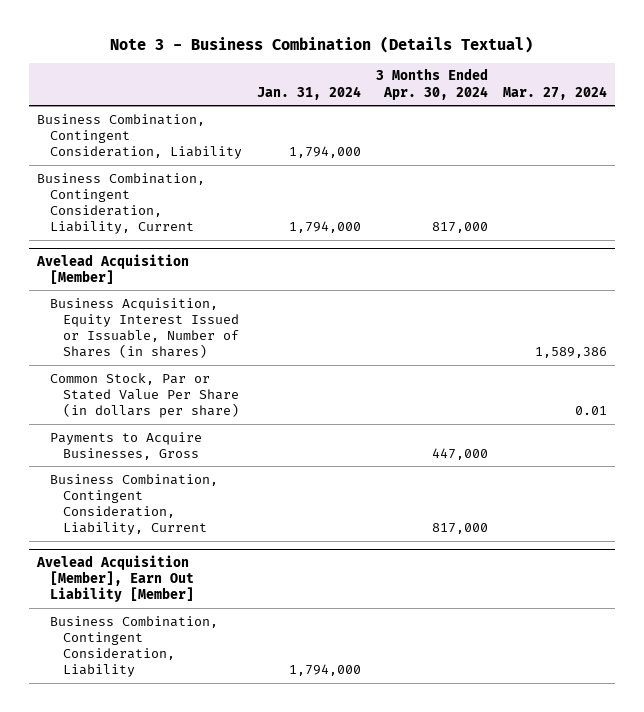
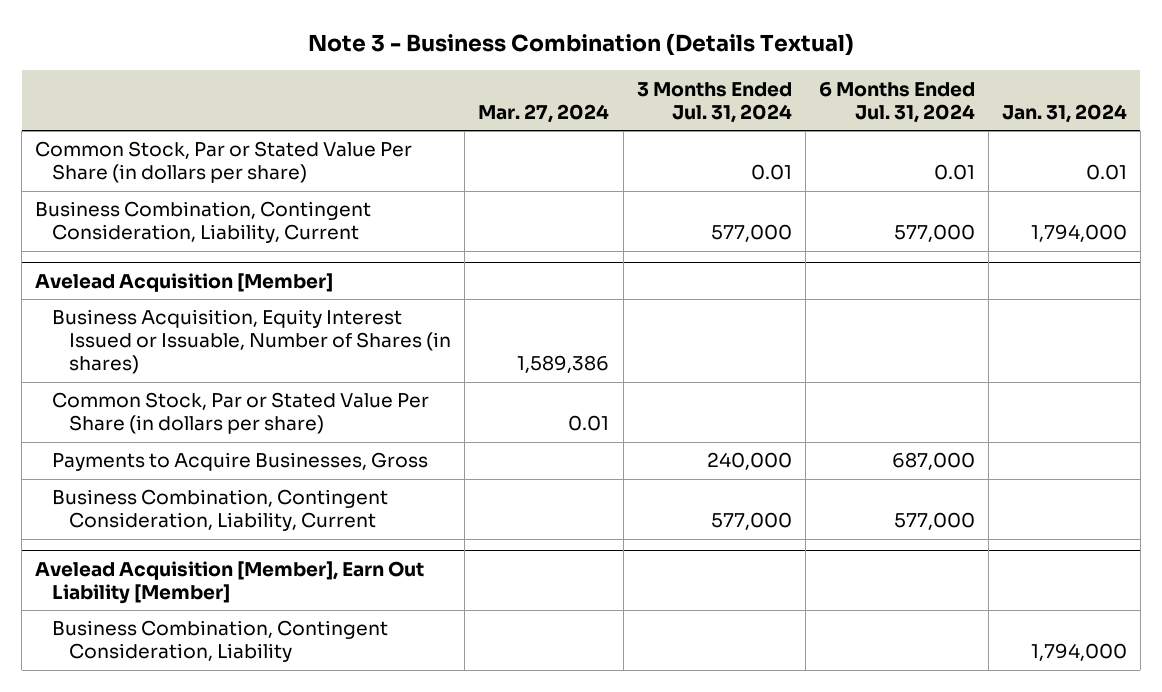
- | Jan. 31, 2024 | 3 Months Ended Apr. 30, 2024 | Mar. 27, 2024
+ | Mar. 27, 2024 | 3 Months Ended Jul. 31, 2024 | 6 Months Ended Jul. 31, 2024 | Jan. 31, 2024
- Business Combination, Contingent Consideration, Liability | 1,794,000 | |
+ Common Stock, Par or Stated Value Per Share (in dollars per share) | | 0.01 | 0.01 | 0.01

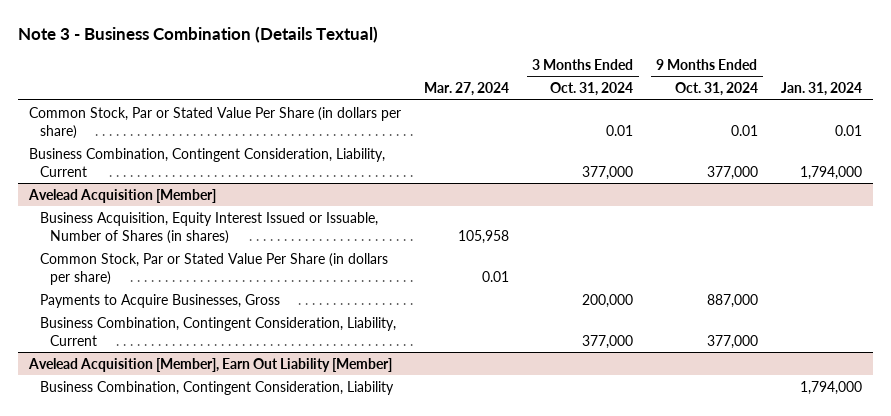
- | Mar. 27, 2024 | 3 Months Ended Jul. 31, 2024 | 6 Months Ended Jul. 31, 2024 | Jan. 31, 2024
+ | Mar. 27, 2024 | 3 Months Ended Oct. 31, 2024 | 9 Months Ended Oct. 31, 2024 | Jan. 31, 2024
@ Avelead Acquisition [Member]
- Business Acquisition, Equity Interest Issued or Issuable, Number of Shares (in shares) | 1,589,386 | | |
+ Business Acquisition, Equity Interest Issued or Issuable, Number of Shares (in shares) | 105,958 | | |

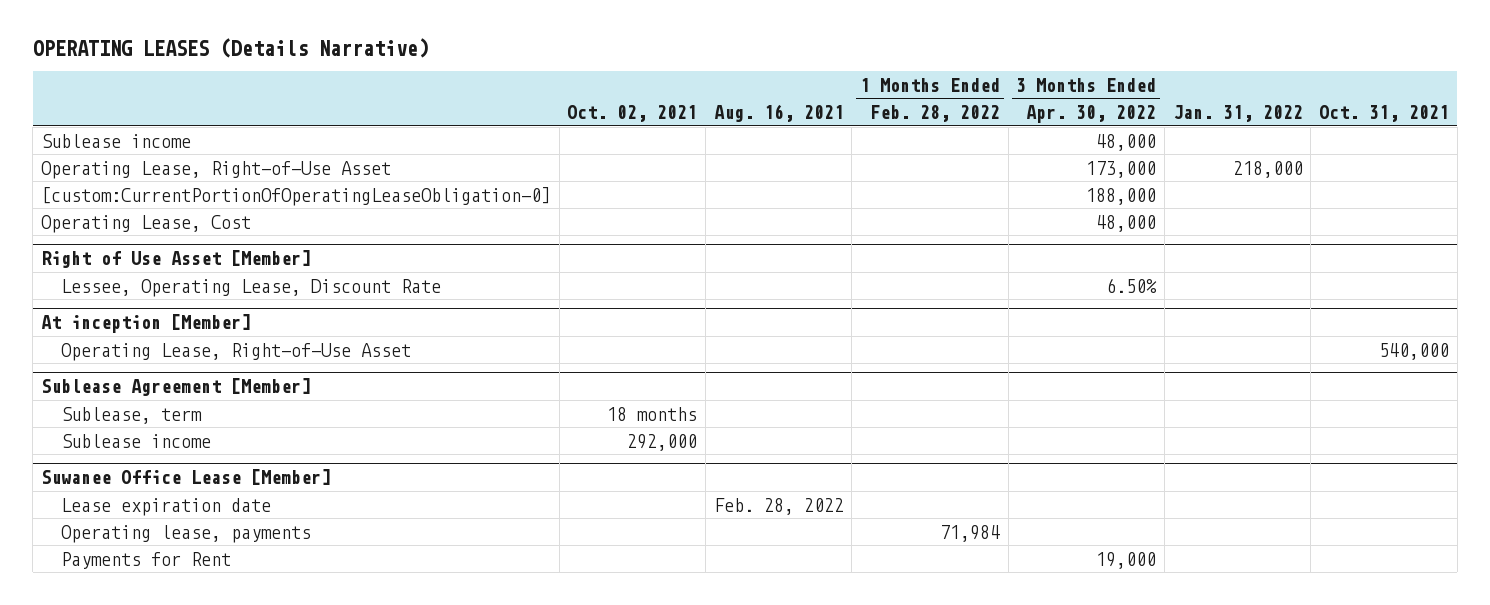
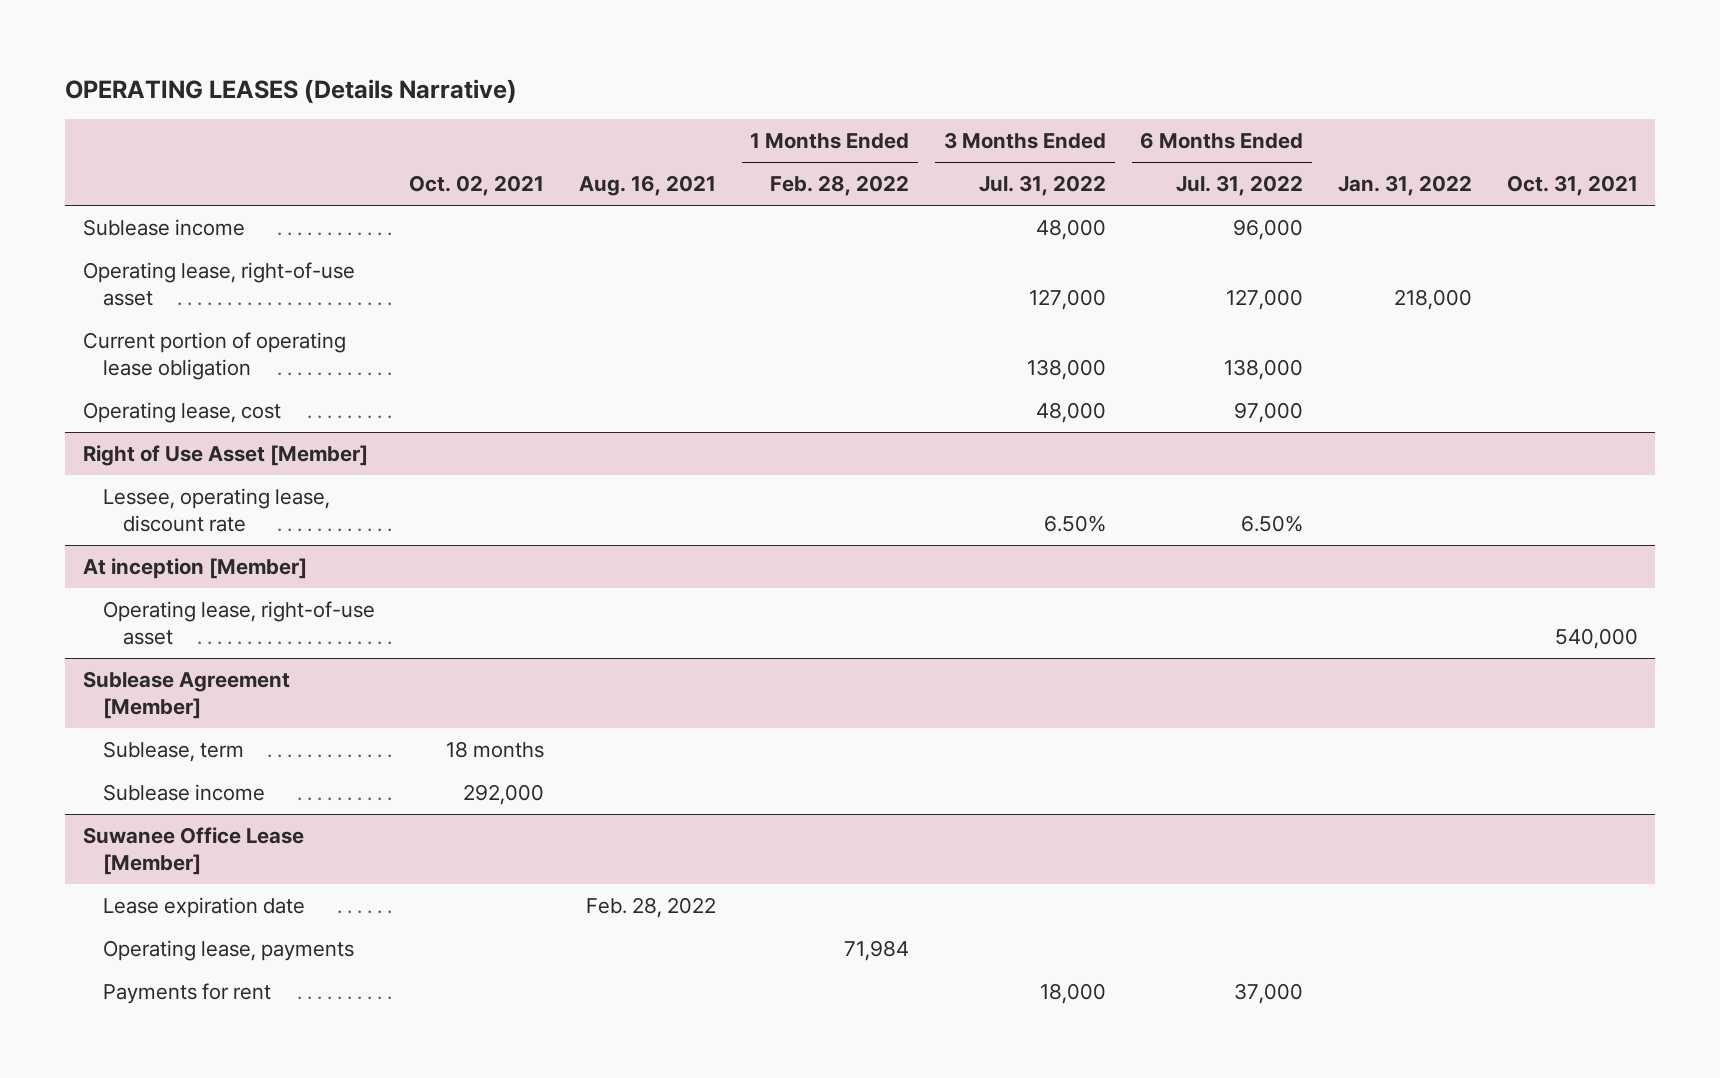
- | Oct. 02, 2021 | Aug. 16, 2021 | 1 Months Ended Feb. 28, 2022 | 3 Months Ended Apr. 30, 2022 | Jan. 31, 2022 | Oct. 31, 2021
+ | Oct. 02, 2021 | Aug. 16, 2021 | 1 Months Ended Feb. 28, 2022 | 3 Months Ended Jul. 31, 2022 | 6 Months Ended Jul. 31, 2022 | Jan. 31, 2022 | Oct. 31, 2021
- Operating Lease, Right-of-Use Asset | | | | 173,000 | 218,000 |
- [custom:CurrentPortionOfOperatingLeaseObligation-0] | | | | 188,000 | |
- Operating Lease, Cost | | | | 48,000 | |
+ Operating lease, right-of-use asset | | | | 127,000 | 127,000 | 218,000 |
+ Current portion of operating lease obligation | | | | 138,000 | 138,000 | |
+ Operating lease, cost | | | | 48,000 | 97,000 | |
@ Right of Use Asset [Member]
- Lessee, Operating Lease, Discount Rate | | | | 6.50% | |
+ Lessee, operating lease, discount rate | | | | 6.50% | 6.50% | |
@ At inception [Member]
- Operating Lease, Right-of-Use Asset | | | | | | 540,000
+ Operating lease, right-of-use asset | | | | | | | 540,000
@ Suwanee Office Lease [Member]
- Payments for Rent | | | | 19,000 | |
+ Payments for rent | | | | 18,000 | 37,000 | |

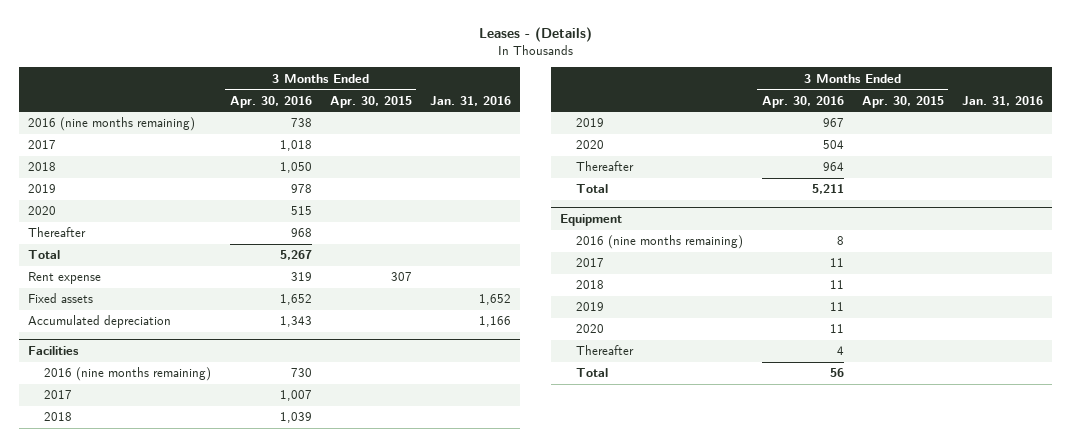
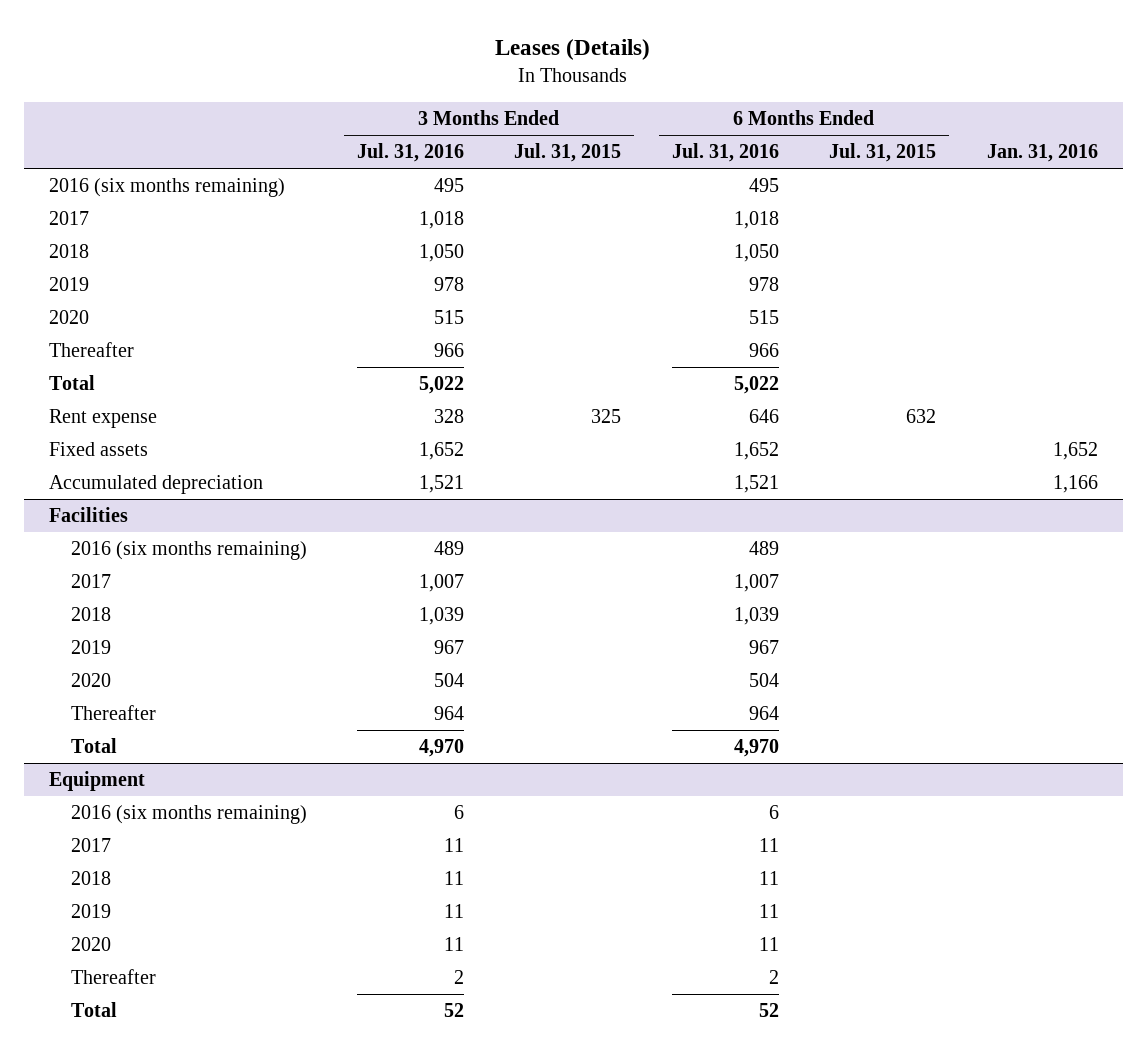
- Leases - (Details)
+ Leases (Details)
- | 3 Months Ended Apr. 30, 2016 | 3 Months Ended Apr. 30, 2015 | Jan. 31, 2016
+ | 3 Months Ended Jul. 31, 2016 | 3 Months Ended Jul. 31, 2015 | 6 Months Ended Jul. 31, 2016 | 6 Months Ended Jul. 31, 2015 | Jan. 31, 2016
- 2016 (nine months remaining) | 738 | |
+ 2016 (six months remaining) | 495 | | 495 | |
@ Facilities
- 2016 (nine months remaining) | 730 | |
+ 2016 (six months remaining) | 489 | | 489 | |
@ Equipment
- 2016 (nine months remaining) | 8 | |
+ 2016 (six months remaining) | 6 | | 6 | |

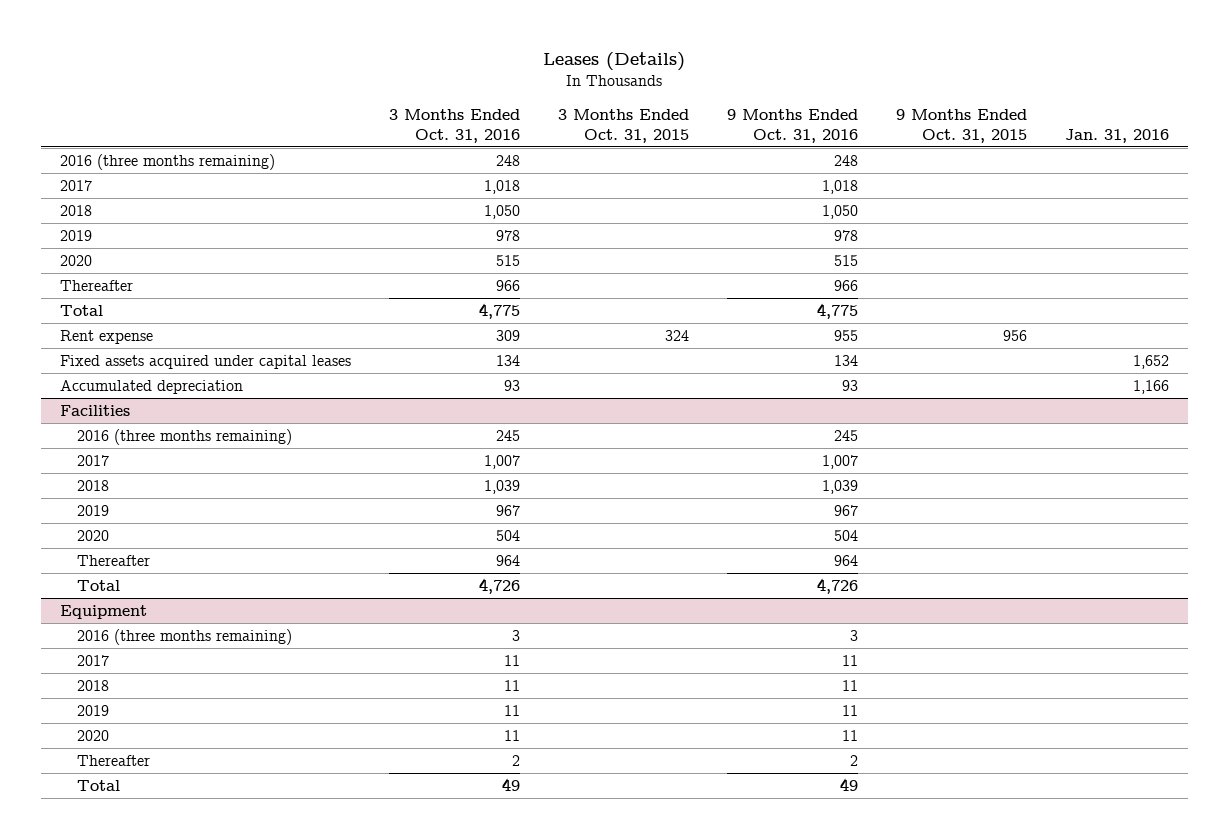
- | 3 Months Ended Jul. 31, 2016 | 3 Months Ended Jul. 31, 2015 | 6 Months Ended Jul. 31, 2016 | 6 Months Ended Jul. 31, 2015 | Jan. 31, 2016
+ | 3 Months Ended Oct. 31, 2016 | 3 Months Ended Oct. 31, 2015 | 9 Months Ended Oct. 31, 2016 | 9 Months Ended Oct. 31, 2015 | Jan. 31, 2016
- 2016 (six months remaining) | 495 | | 495 | |
+ 2016 (three months remaining) | 248 | | 248 | |
- Fixed assets | 1,652 | | 1,652 | | 1,652
+ Fixed assets acquired under capital leases | 134 | | 134 | | 1,652
@ Facilities
- 2016 (six months remaining) | 489 | | 489 | |
+ 2016 (three months remaining) | 245 | | 245 | |
@ Equipment
- 2016 (six months remaining) | 6 | | 6 | |
+ 2016 (three months remaining) | 3 | | 3 | |

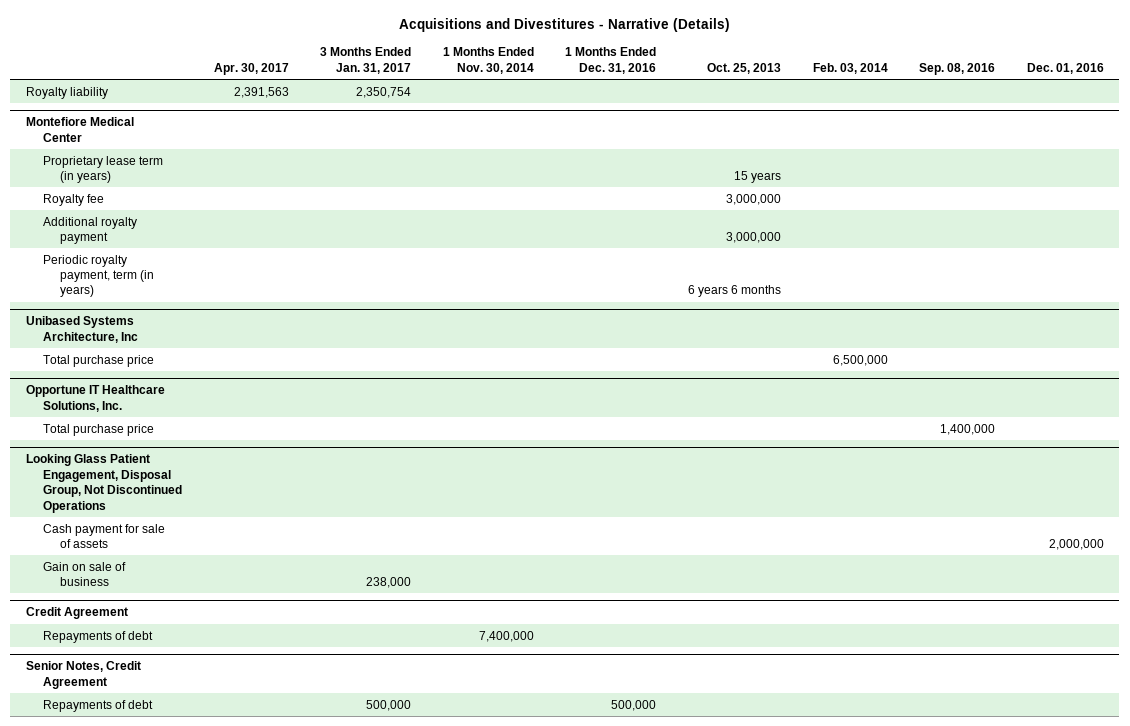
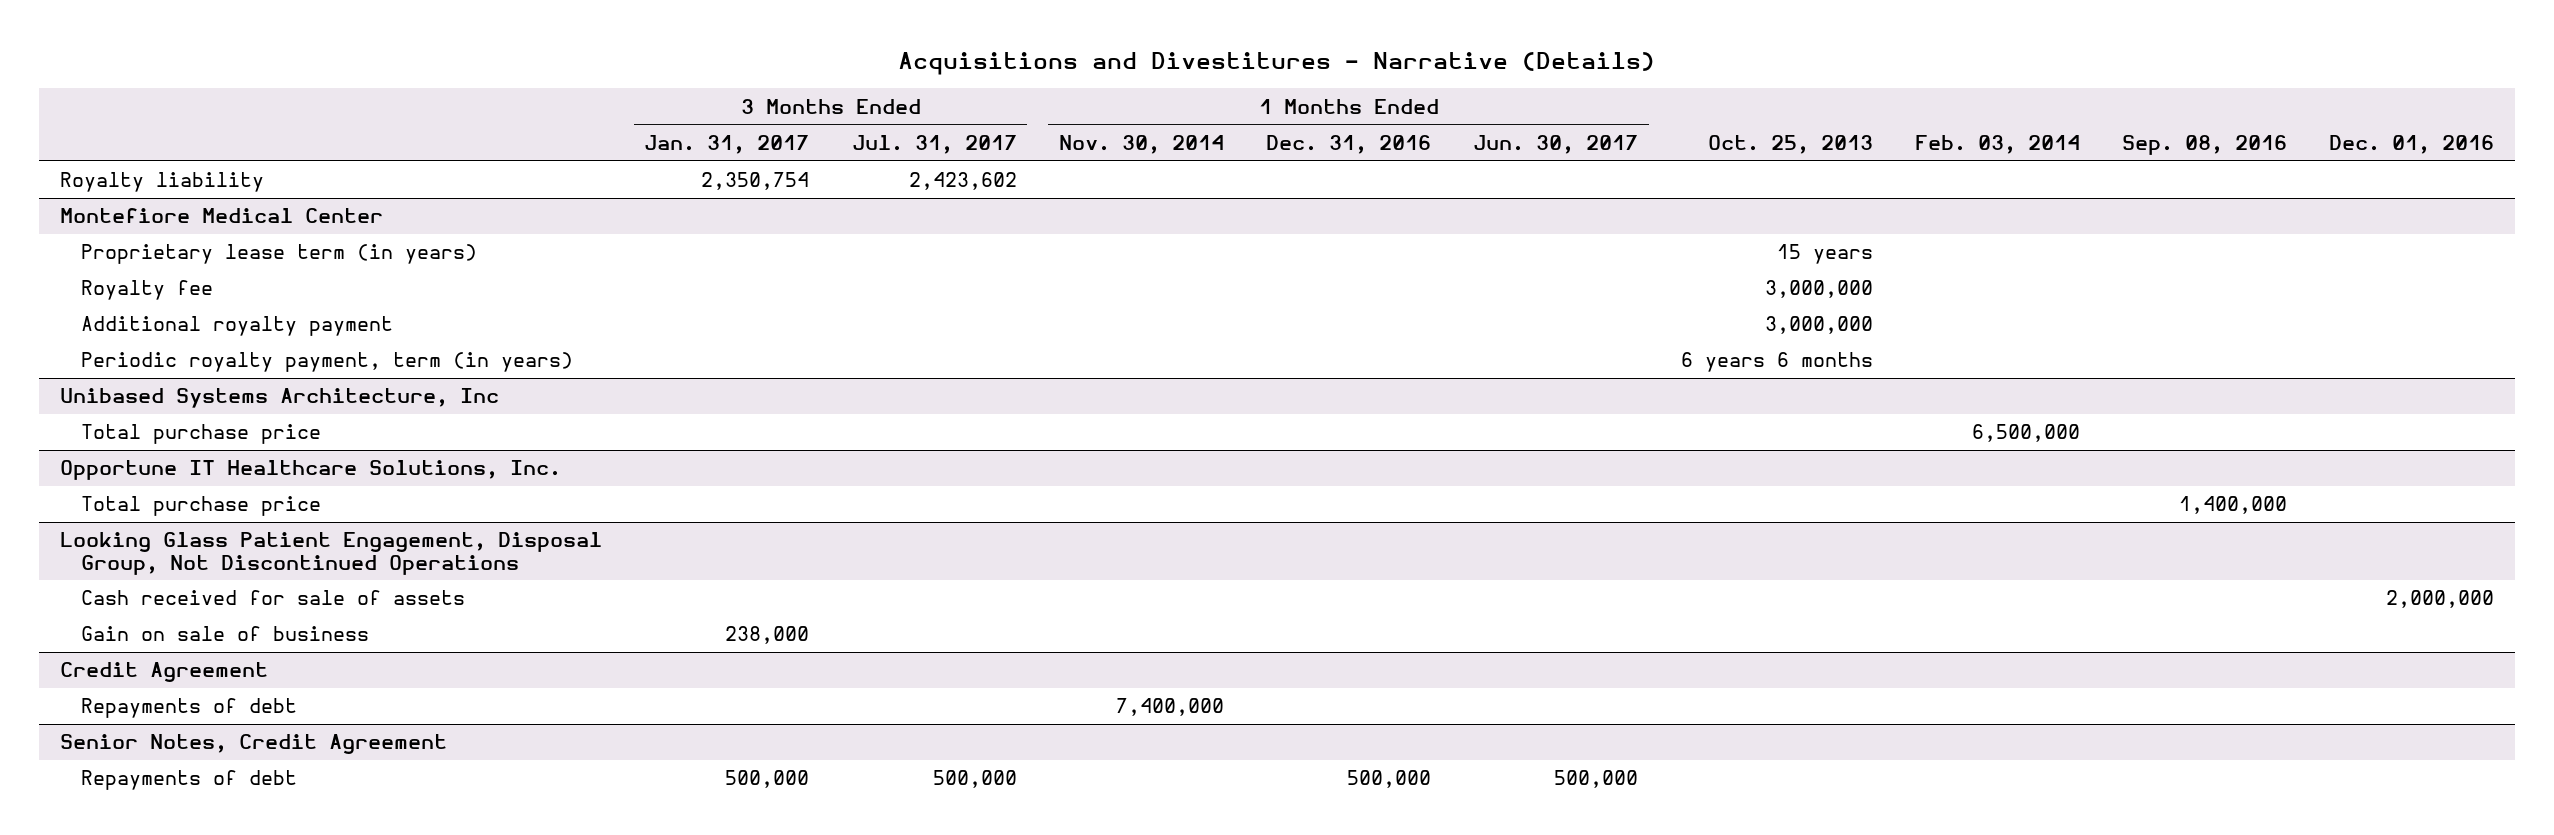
- | Apr. 30, 2017 | 3 Months Ended Jan. 31, 2017 | 1 Months Ended Nov. 30, 2014 | 1 Months Ended Dec. 31, 2016 | Oct. 25, 2013 | Feb. 03, 2014 | Sep. 08, 2016 | Dec. 01, 2016
+ | 3 Months Ended Jan. 31, 2017 | 3 Months Ended Jul. 31, 2017 | 1 Months Ended Nov. 30, 2014 | 1 Months Ended Dec. 31, 2016 | 1 Months Ended Jun. 30, 2017 | Oct. 25, 2013 | Feb. 03, 2014 | Sep. 08, 2016 | Dec. 01, 2016
@ Looking Glass Patient Engagement, Disposal Group, Not Discontinued Operations
- Cash payment for sale of assets | | | | | | | | 2,000,000
+ Cash received for sale of assets | | | | | | | | | 2,000,000

